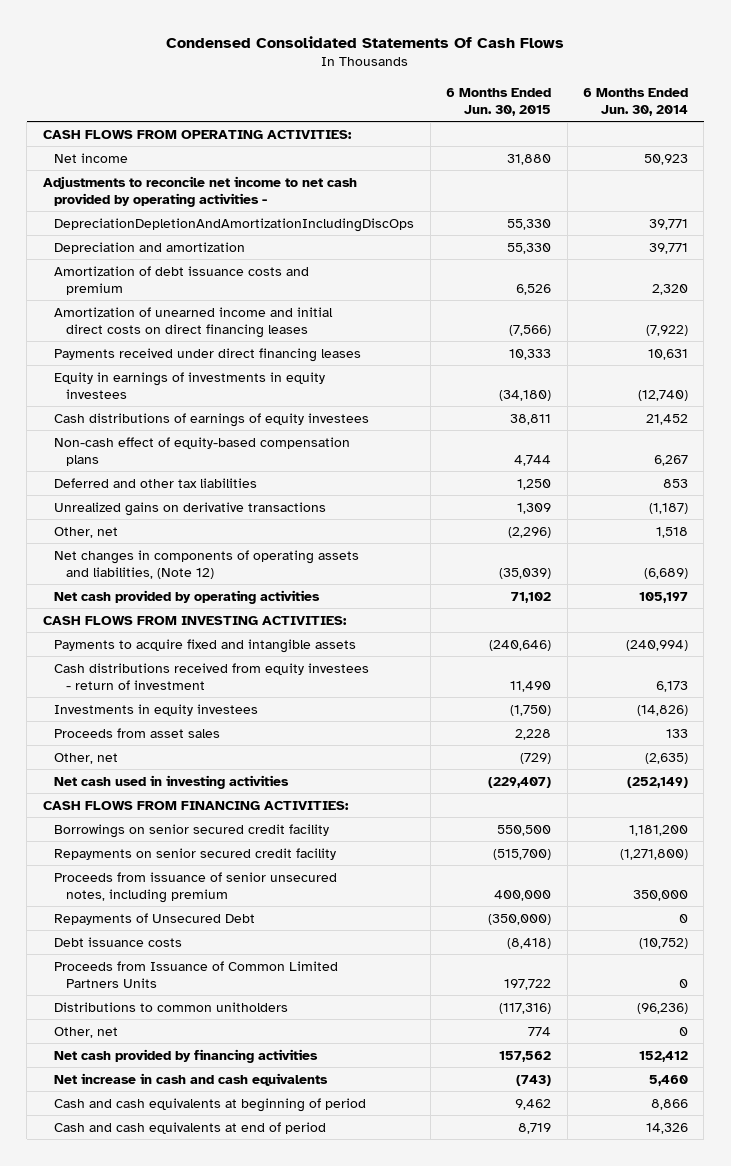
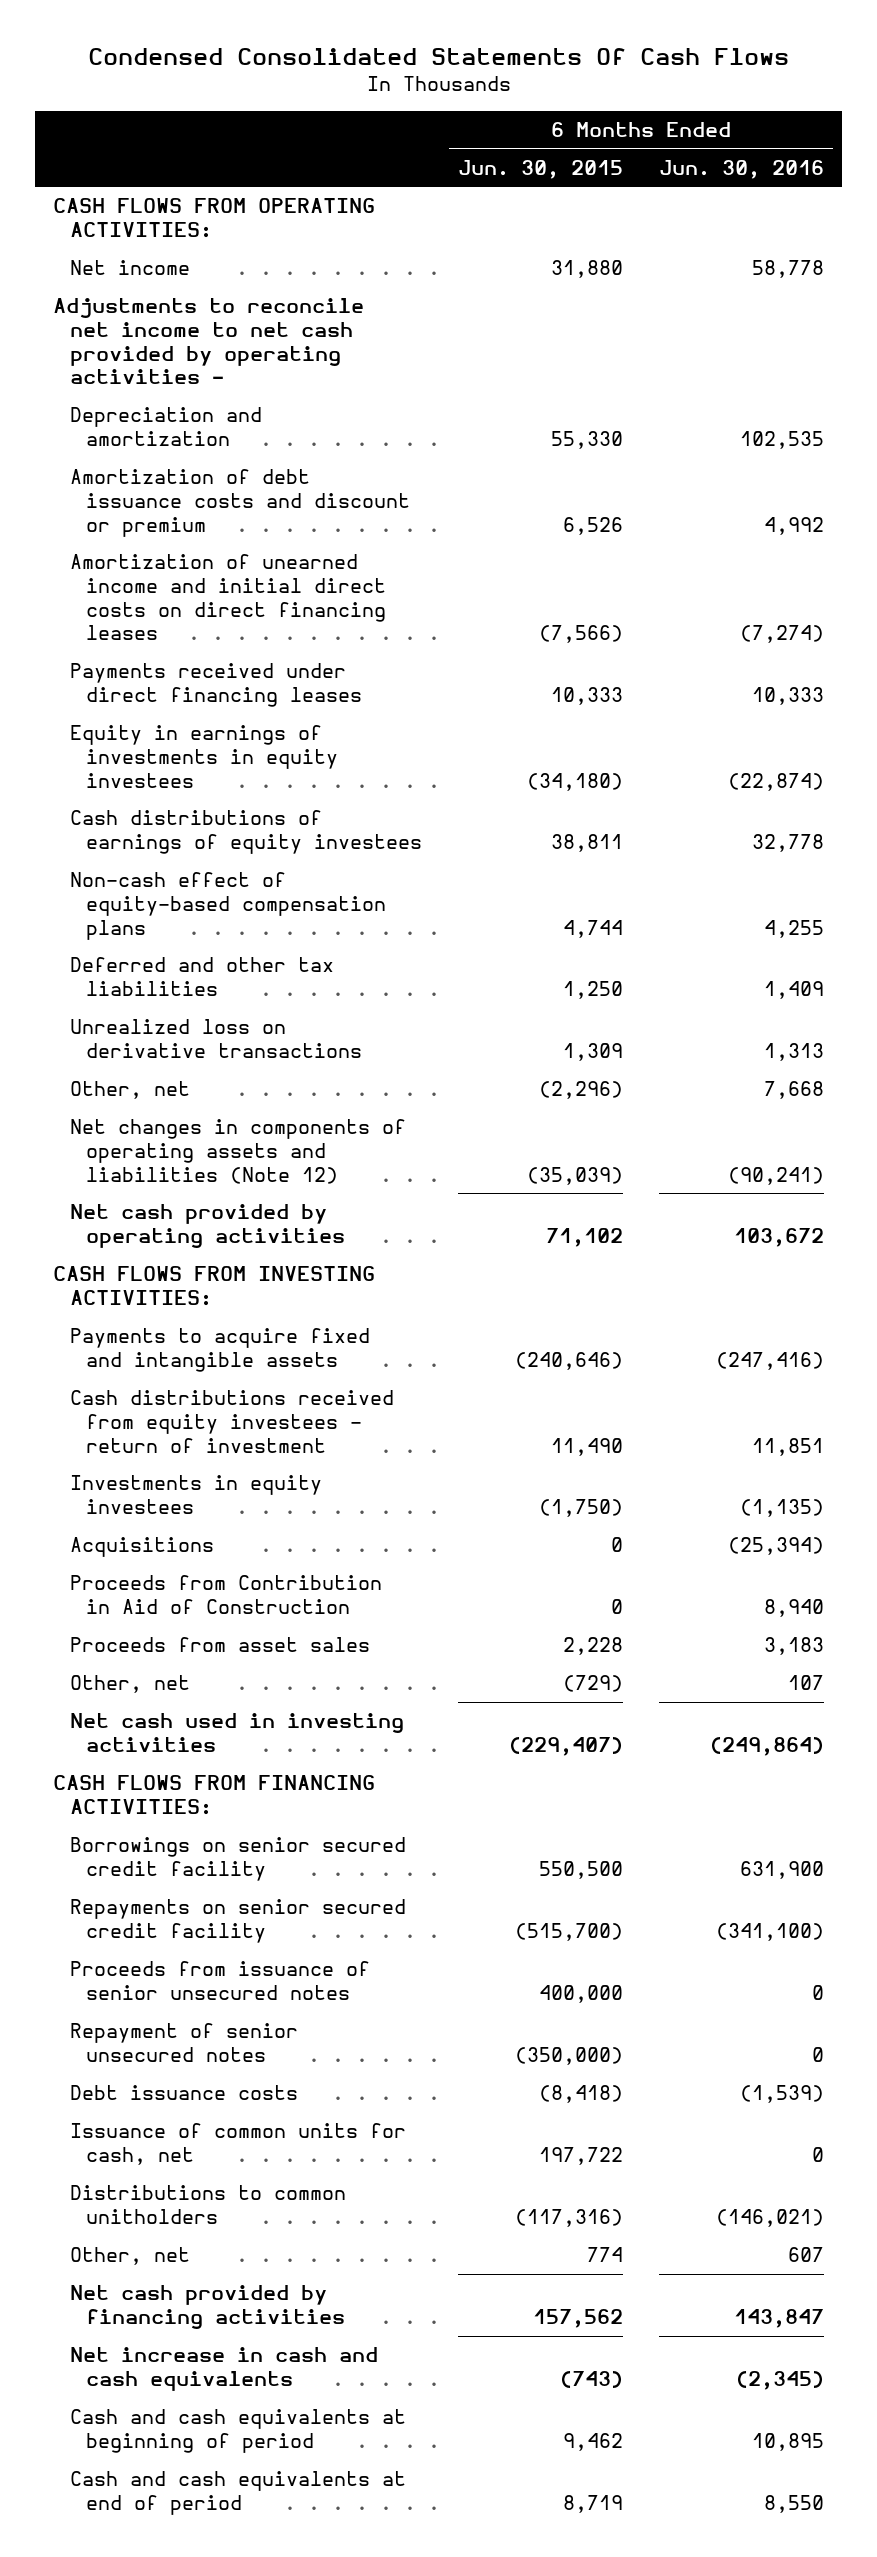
- | 6 Months Ended Jun. 30, 2015 | 6 Months Ended Jun. 30, 2014
+ | 6 Months Ended Jun. 30, 2015 | 6 Months Ended Jun. 30, 2016
- DepreciationDepletionAndAmortizationIncludingDiscOps | 55,330 | 39,771
- Amortization of debt issuance costs and premium | 6,526 | 2,320
+ Amortization of debt issuance costs and discount or premium | 6,526 | 4,992
- Unrealized gains on derivative transactions | 1,309 | (1,187)
+ Unrealized loss on derivative transactions | 1,309 | 1,313
- Net changes in components of operating assets and liabilities, (Note 12) | (35,039) | (6,689)
+ Net changes in components of operating assets and liabilities (Note 12) | (35,039) | (90,241)
+ Acquisitions | 0 | (25,394)
+ Proceeds from Contribution in Aid of Construction | 0 | 8,940
- Proceeds from issuance of senior unsecured notes, including premium | 400,000 | 350,000
- Repayments of Unsecured Debt | (350,000) | 0
+ Proceeds from issuance of senior unsecured notes | 400,000 | 0
+ Repayment of senior unsecured notes | (350,000) | 0
- Proceeds from Issuance of Common Limited Partners Units | 197,722 | 0
+ Issuance of common units for cash, net | 197,722 | 0

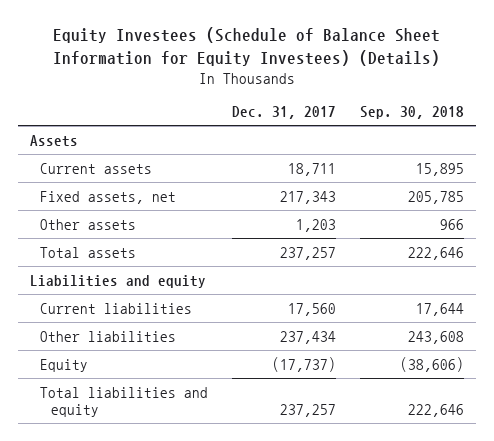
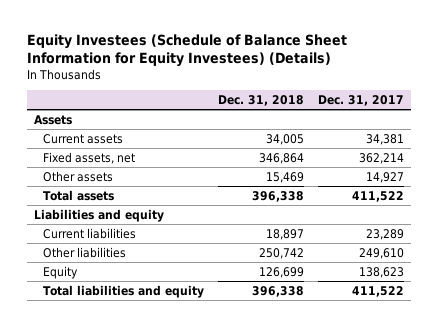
- | Dec. 31, 2017 | Sep. 30, 2018
+ | Dec. 31, 2018 | Dec. 31, 2017
- Current assets | 18,711 | 15,895
- Fixed assets, net | 217,343 | 205,785
- Other assets | 1,203 | 966
- Total assets | 237,257 | 222,646
+ Current assets | 34,005 | 34,381
+ Fixed assets, net | 346,864 | 362,214
+ Other assets | 15,469 | 14,927
+ Total assets | 396,338 | 411,522
- Current liabilities | 17,560 | 17,644
- Other liabilities | 237,434 | 243,608
- Equity | (17,737) | (38,606)
- Total liabilities and equity | 237,257 | 222,646
+ Current liabilities | 18,897 | 23,289
+ Other liabilities | 250,742 | 249,610
+ Equity | 126,699 | 138,623
+ Total liabilities and equity | 396,338 | 411,522

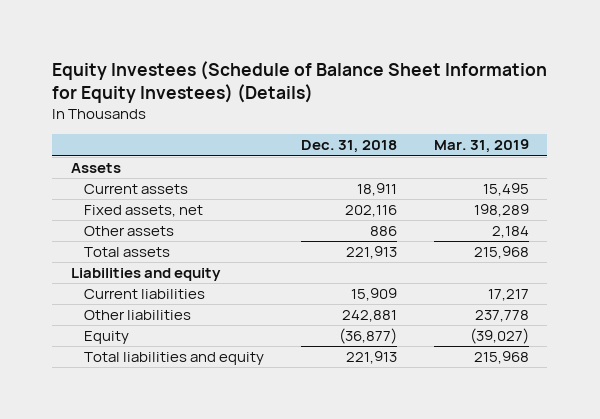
- | Dec. 31, 2018 | Dec. 31, 2017
+ | Dec. 31, 2018 | Mar. 31, 2019
- Current assets | 34,005 | 34,381
- Fixed assets, net | 346,864 | 362,214
- Other assets | 15,469 | 14,927
- Total assets | 396,338 | 411,522
+ Current assets | 18,911 | 15,495
+ Fixed assets, net | 202,116 | 198,289
+ Other assets | 886 | 2,184
+ Total assets | 221,913 | 215,968
- Current liabilities | 18,897 | 23,289
- Other liabilities | 250,742 | 249,610
- Equity | 126,699 | 138,623
- Total liabilities and equity | 396,338 | 411,522
+ Current liabilities | 15,909 | 17,217
+ Other liabilities | 242,881 | 237,778
+ Equity | (36,877) | (39,027)
+ Total liabilities and equity | 221,913 | 215,968

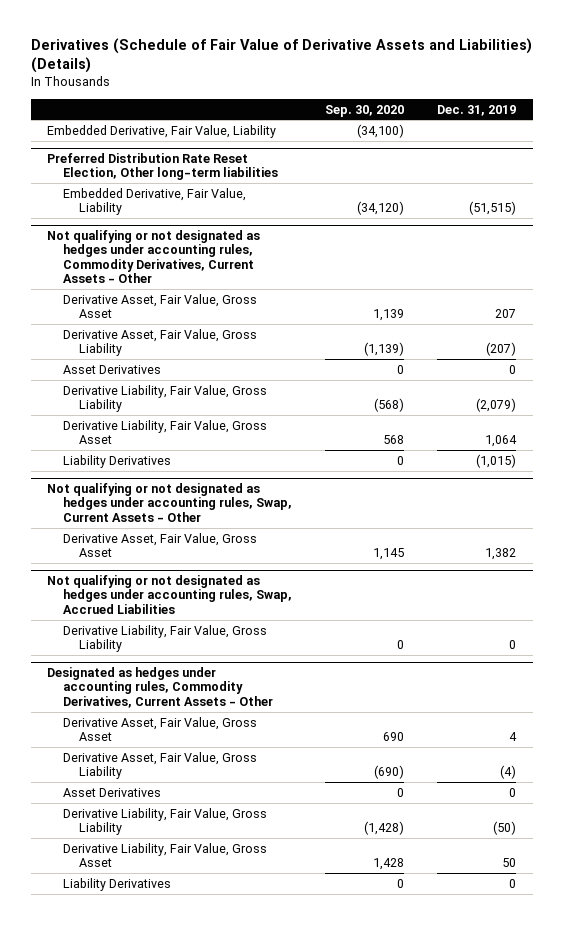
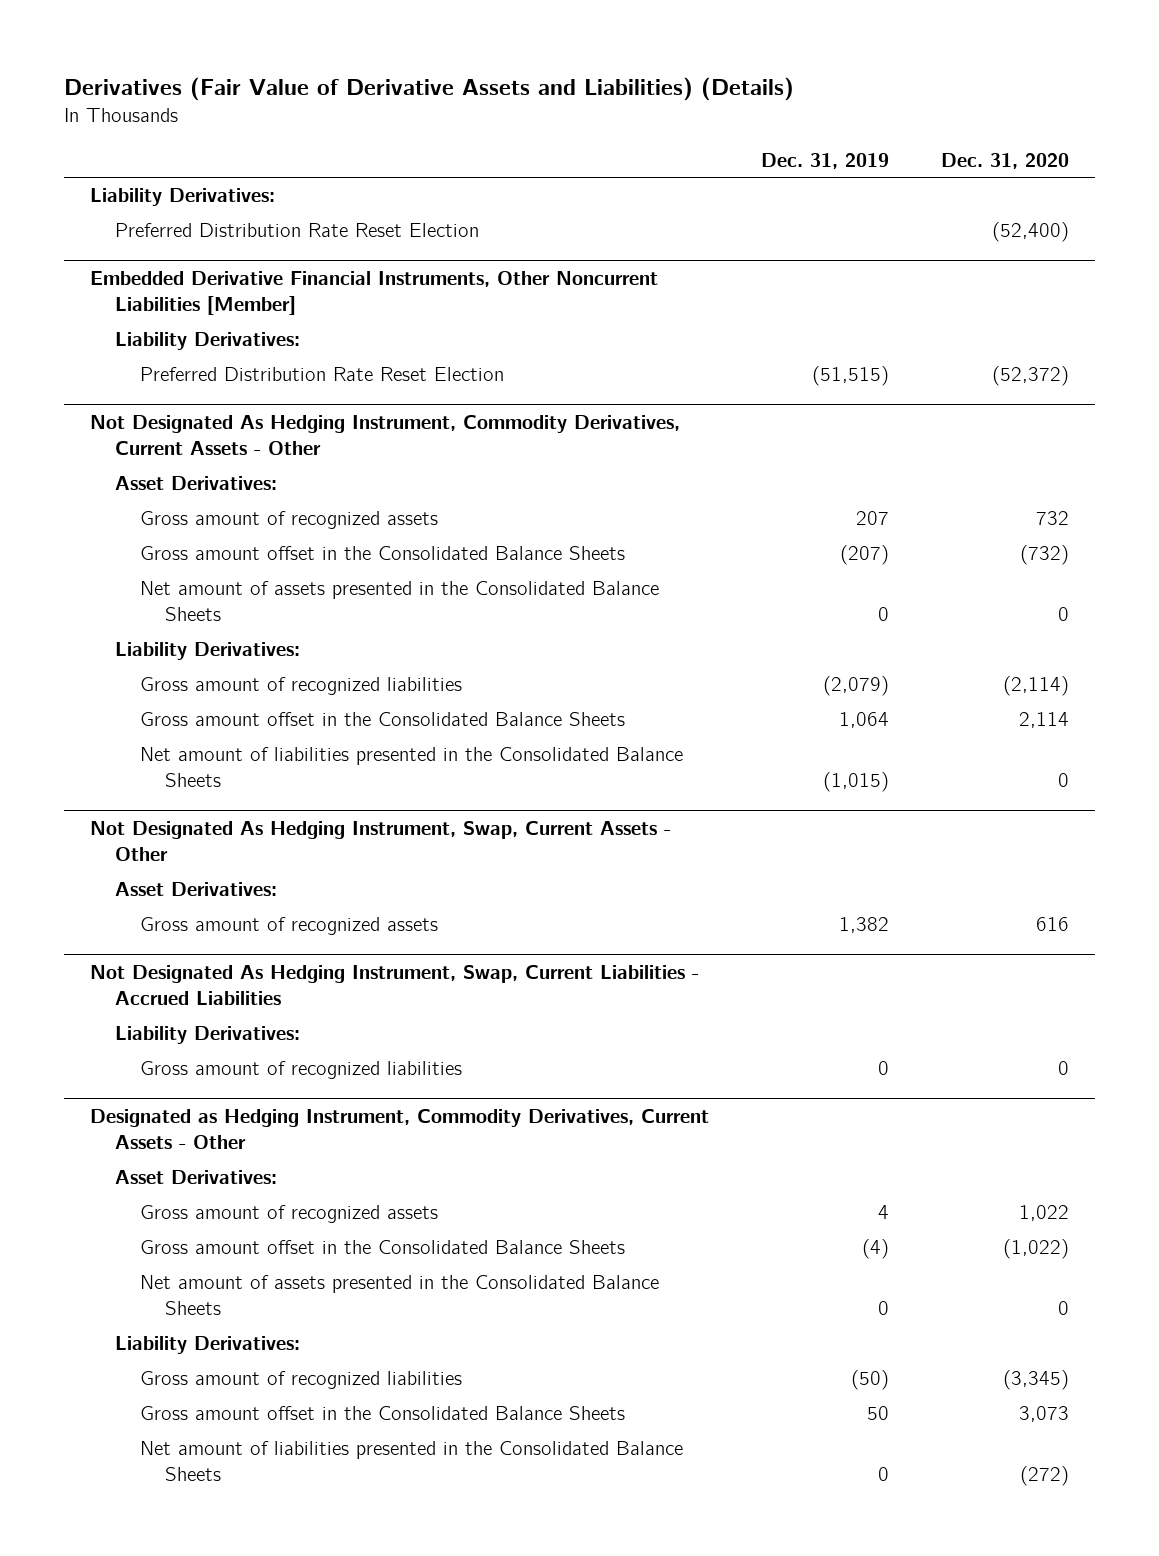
- Derivatives (Schedule of Fair Value of Derivative Assets and Liabilities) (Details)
+ Derivatives (Fair Value of Derivative Assets and Liabilities) (Details)
- | Sep. 30, 2020 | Dec. 31, 2019
+ | Dec. 31, 2019 | Dec. 31, 2020
- Embedded Derivative, Fair Value, Liability | (34,100) |
- Preferred Distribution Rate Reset Election, Other long-term liabilities
- Embedded Derivative, Fair Value, Liability | (34,120) | (51,515)
- Not qualifying or not designated as hedges under accounting rules, Commodity Derivatives, Current Assets - Other
- Derivative Asset, Fair Value, Gross Asset | 1,139 | 207
- Derivative Asset, Fair Value, Gross Liability | (1,139) | (207)
- Asset Derivatives | 0 | 0
- Derivative Liability, Fair Value, Gross Liability | (568) | (2,079)
- Derivative Liability, Fair Value, Gross Asset | 568 | 1,064
- Liability Derivatives | 0 | (1,015)
- Not qualifying or not designated as hedges under accounting rules, Swap, Current Assets - Other
- Derivative Asset, Fair Value, Gross Asset | 1,145 | 1,382
- Not qualifying or not designated as hedges under accounting rules, Swap, Accrued Liabilities
- Derivative Liability, Fair Value, Gross Liability | 0 | 0
- Designated as hedges under accounting rules, Commodity Derivatives, Current Assets - Other
- Derivative Asset, Fair Value, Gross Asset | 690 | 4
- Derivative Asset, Fair Value, Gross Liability | (690) | (4)
- Asset Derivatives | 0 | 0
- Derivative Liability, Fair Value, Gross Liability | (1,428) | (50)
- Derivative Liability, Fair Value, Gross Asset | 1,428 | 50
- Liability Derivatives | 0 | 0
+ Liability Derivatives:
+ Preferred Distribution Rate Reset Election | | (52,400)
+ Embedded Derivative Financial Instruments, Other Noncurrent Liabilities [Member]
+ Liability Derivatives:
+ Preferred Distribution Rate Reset Election | (51,515) | (52,372)
+ Not Designated As Hedging Instrument, Commodity Derivatives, Current Assets - Other
+ Asset Derivatives:
+ Gross amount of recognized assets | 207 | 732
+ Gross amount offset in the Consolidated Balance Sheets | (207) | (732)
+ Net amount of assets presented in the Consolidated Balance Sheets | 0 | 0
+ Liability Derivatives:
+ Gross amount of recognized liabilities | (2,079) | (2,114)
+ Gross amount offset in the Consolidated Balance Sheets | 1,064 | 2,114
+ Net amount of liabilities presented in the Consolidated Balance Sheets | (1,015) | 0
+ Not Designated As Hedging Instrument, Swap, Current Assets - Other
+ Asset Derivatives:
+ Gross amount of recognized assets | 1,382 | 616
+ Not Designated As Hedging Instrument, Swap, Current Liabilities - Accrued Liabilities
+ Liability Derivatives:
+ Gross amount of recognized liabilities | 0 | 0
+ Designated as Hedging Instrument, Commodity Derivatives, Current Assets - Other
+ Asset Derivatives:
+ Gross amount of recognized assets | 4 | 1,022
+ Gross amount offset in the Consolidated Balance Sheets | (4) | (1,022)
+ Net amount of assets presented in the Consolidated Balance Sheets | 0 | 0
+ Liability Derivatives:
+ Gross amount of recognized liabilities | (50) | (3,345)
+ Gross amount offset in the Consolidated Balance Sheets | 50 | 3,073
+ Net amount of liabilities presented in the Consolidated Balance Sheets | 0 | (272)

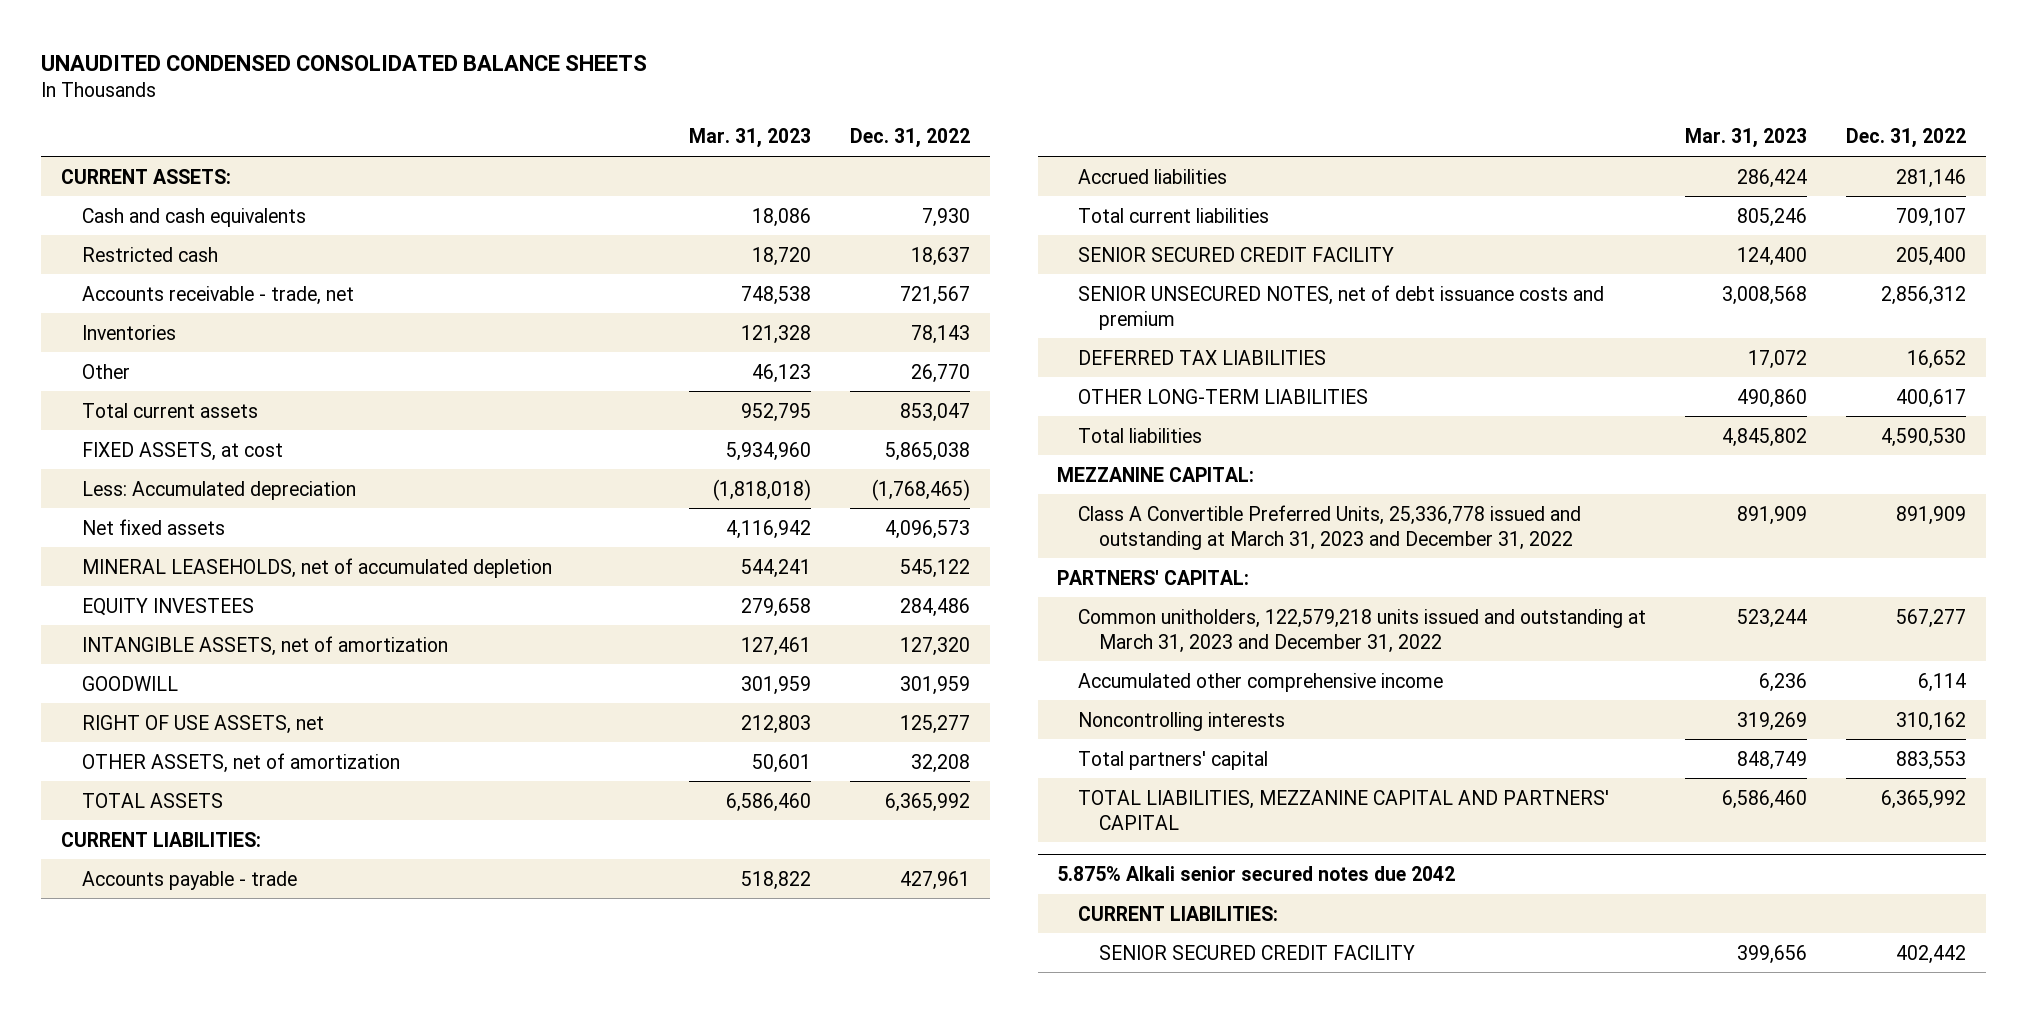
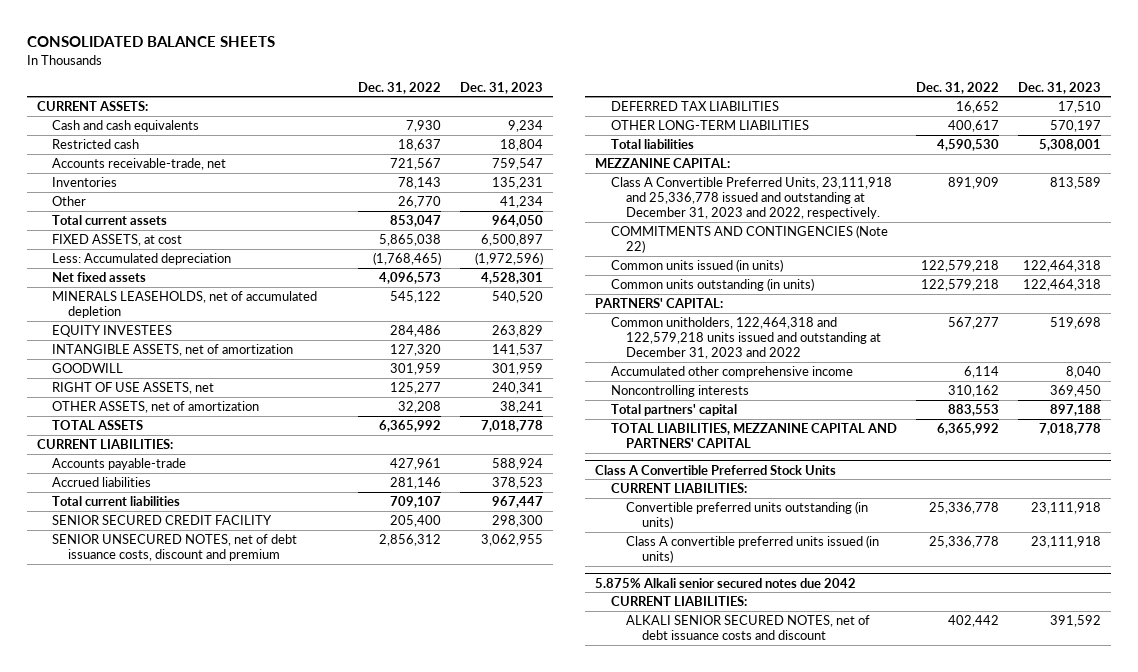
- UNAUDITED CONDENSED CONSOLIDATED BALANCE SHEETS
+ CONSOLIDATED BALANCE SHEETS
- | Mar. 31, 2023 | Dec. 31, 2022
+ | Dec. 31, 2022 | Dec. 31, 2023
- Accounts receivable - trade, net | 748,538 | 721,567
+ Accounts receivable-trade, net | 721,567 | 759,547
- MINERAL LEASEHOLDS, net of accumulated depletion | 544,241 | 545,122
+ MINERALS LEASEHOLDS, net of accumulated depletion | 545,122 | 540,520
- Accounts payable - trade | 518,822 | 427,961
+ Accounts payable-trade | 427,961 | 588,924
- SENIOR UNSECURED NOTES, net of debt issuance costs and premium | 3,008,568 | 2,856,312
+ SENIOR UNSECURED NOTES, net of debt issuance costs, discount and premium | 2,856,312 | 3,062,955
- Class A Convertible Preferred Units, 25,336,778 issued and outstanding at March 31, 2023 and December 31, 2022 | 891,909 | 891,909
+ Class A Convertible Preferred Units, 23,111,918 and 25,336,778 issued and outstanding at December 31, 2023 and 2022, respectively. | 891,909 | 813,589
+ COMMITMENTS AND CONTINGENCIES (Note 22)
+ Common units issued (in units) | 122,579,218 | 122,464,318
+ Common units outstanding (in units) | 122,579,218 | 122,464,318
- Common unitholders, 122,579,218 units issued and outstanding at March 31, 2023 and December 31, 2022 | 523,244 | 567,277
+ Common unitholders, 122,464,318 and 122,579,218 units issued and outstanding at December 31, 2023 and 2022 | 567,277 | 519,698
+ Class A Convertible Preferred Stock Units
+ CURRENT LIABILITIES:
+ Convertible preferred units outstanding (in units) | 25,336,778 | 23,111,918
+ Class A convertible preferred units issued (in units) | 25,336,778 | 23,111,918
@ 5.875% Alkali senior secured notes due 2042
- SENIOR SECURED CREDIT FACILITY | 399,656 | 402,442
+ ALKALI SENIOR SECURED NOTES, net of debt issuance costs and discount | 402,442 | 391,592

